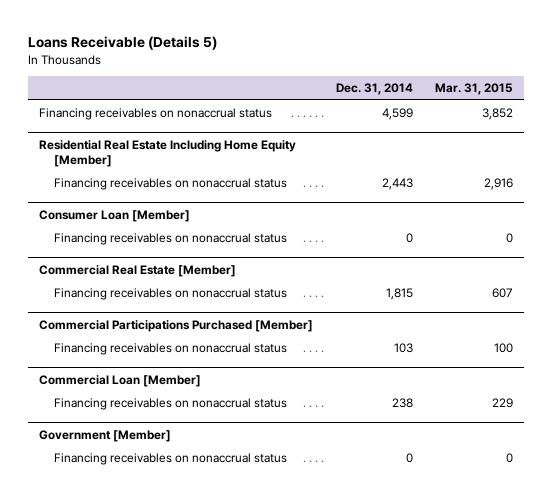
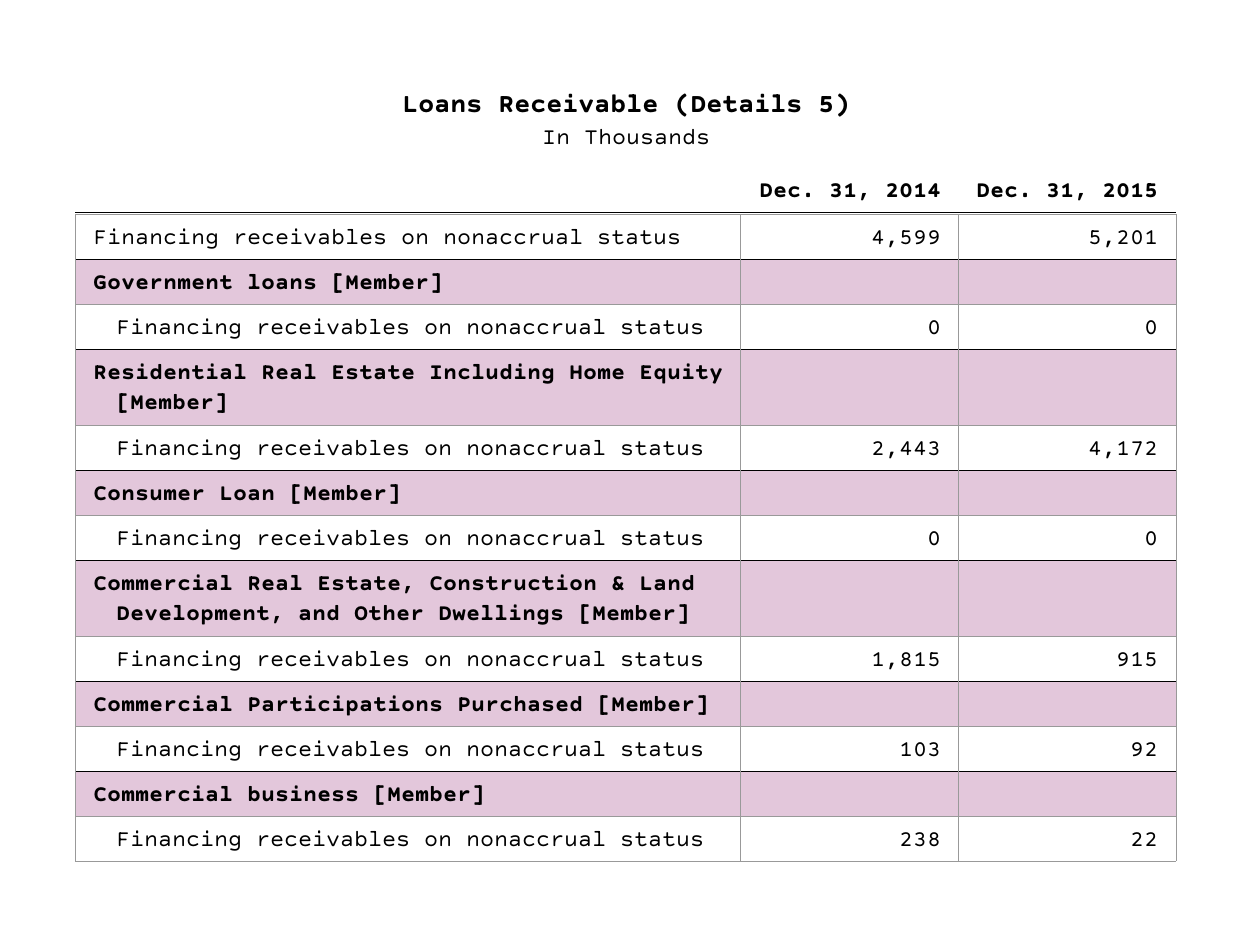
- | Dec. 31, 2014 | Mar. 31, 2015
+ | Dec. 31, 2014 | Dec. 31, 2015
+ Government loans [Member]
+ Financing receivables on nonaccrual status | 0 | 0
- Commercial Real Estate [Member]
+ Commercial Real Estate, Construction & Land Development, and Other Dwellings [Member]
- Commercial Loan [Member]
+ Commercial business [Member]
- Government [Member]
- Financing receivables on nonaccrual status | 0 | 0

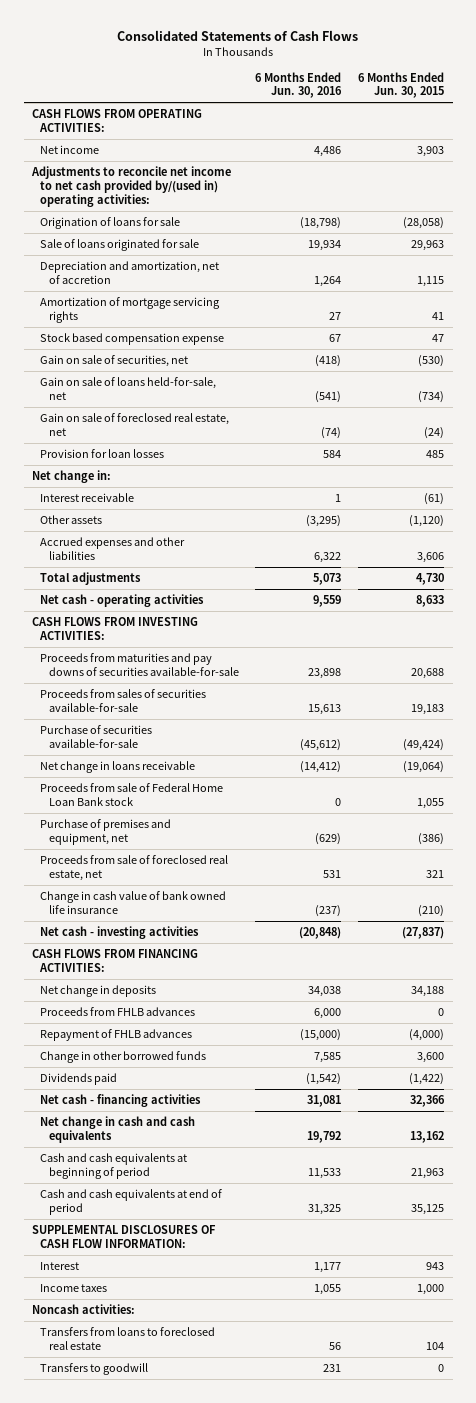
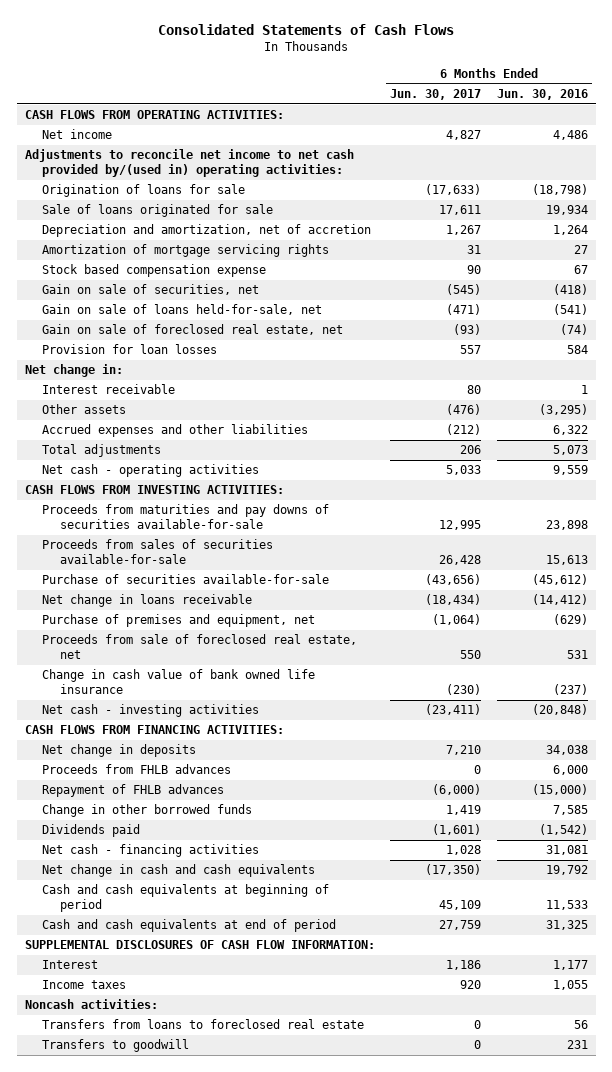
- | 6 Months Ended Jun. 30, 2016 | 6 Months Ended Jun. 30, 2015
+ | 6 Months Ended Jun. 30, 2017 | 6 Months Ended Jun. 30, 2016
- Proceeds from sale of Federal Home Loan Bank stock | 0 | 1,055

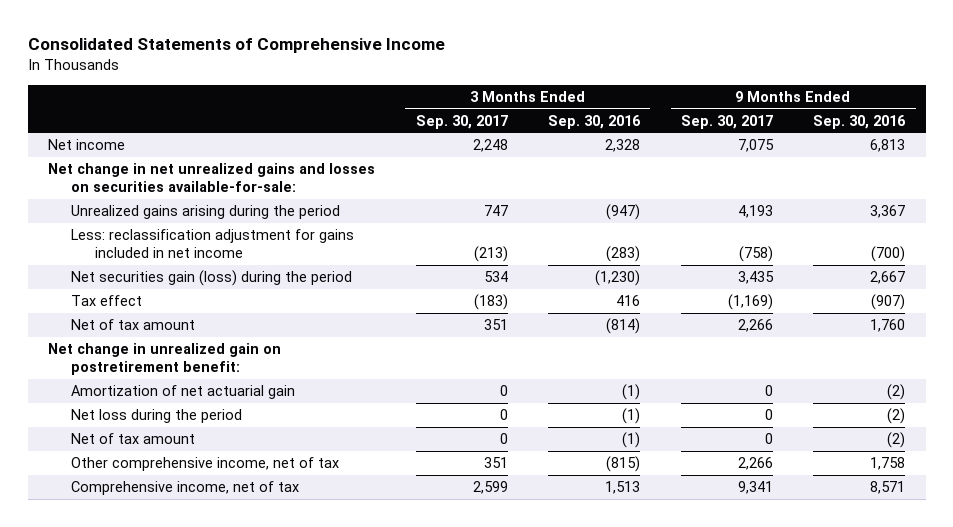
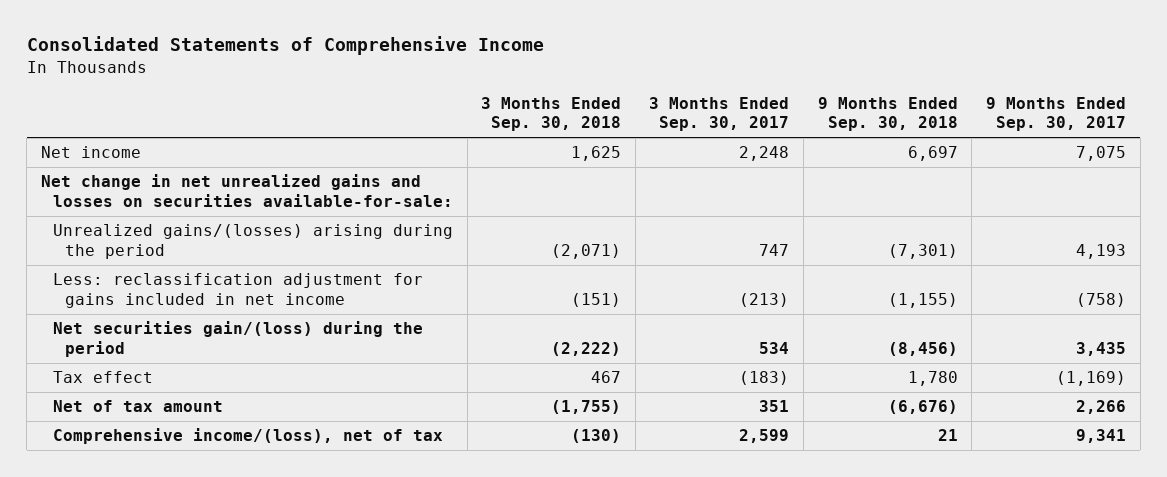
- | 3 Months Ended Sep. 30, 2017 | 3 Months Ended Sep. 30, 2016 | 9 Months Ended Sep. 30, 2017 | 9 Months Ended Sep. 30, 2016
+ | 3 Months Ended Sep. 30, 2018 | 3 Months Ended Sep. 30, 2017 | 9 Months Ended Sep. 30, 2018 | 9 Months Ended Sep. 30, 2017
- Unrealized gains arising during the period | 747 | (947) | 4,193 | 3,367
+ Unrealized gains/(losses) arising during the period | (2,071) | 747 | (7,301) | 4,193
- Net securities gain (loss) during the period | 534 | (1,230) | 3,435 | 2,667
+ Net securities gain/(loss) during the period | (2,222) | 534 | (8,456) | 3,435
- Net change in unrealized gain on postretirement benefit:
- Amortization of net actuarial gain | 0 | (1) | 0 | (2)
- Net loss during the period | 0 | (1) | 0 | (2)
- Net of tax amount | 0 | (1) | 0 | (2)
- Other comprehensive income, net of tax | 351 | (815) | 2,266 | 1,758
- Comprehensive income, net of tax | 2,599 | 1,513 | 9,341 | 8,571
+ Comprehensive income/(loss), net of tax | (130) | 2,599 | 21 | 9,341

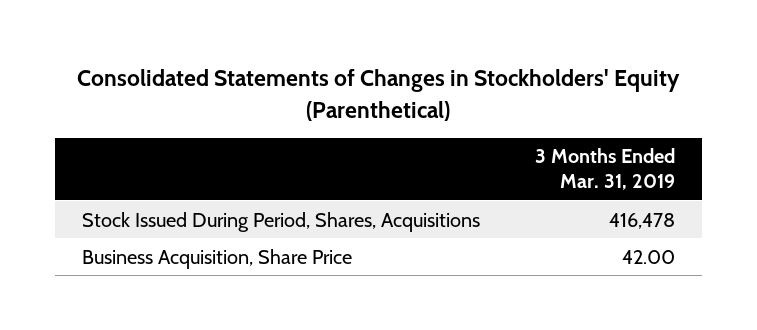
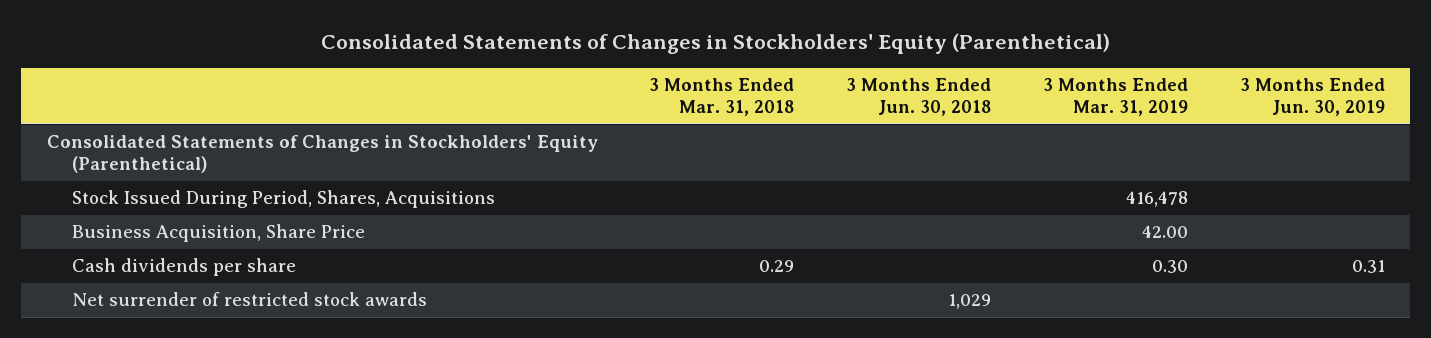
- | 3 Months Ended Mar. 31, 2019
+ | 3 Months Ended Mar. 31, 2018 | 3 Months Ended Jun. 30, 2018 | 3 Months Ended Mar. 31, 2019 | 3 Months Ended Jun. 30, 2019
+ Consolidated Statements of Changes in Stockholders' Equity (Parenthetical)
+ Cash dividends per share | 0.29 | | 0.30 | 0.31
+ Net surrender of restricted stock awards | | 1,029 | |

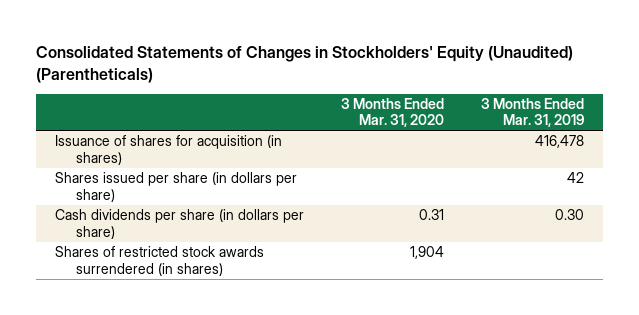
- Consolidated Statements of Changes in Stockholders' Equity (Parenthetical)
+ Consolidated Statements of Changes in Stockholders' Equity (Unaudited) (Parentheticals)
- | 3 Months Ended Mar. 31, 2018 | 3 Months Ended Jun. 30, 2018 | 3 Months Ended Mar. 31, 2019 | 3 Months Ended Jun. 30, 2019
+ | 3 Months Ended Mar. 31, 2020 | 3 Months Ended Mar. 31, 2019
- Consolidated Statements of Changes in Stockholders' Equity (Parenthetical)
- Stock Issued During Period, Shares, Acquisitions | | | 416,478 |
- Business Acquisition, Share Price | | | 42.00 |
- Cash dividends per share | 0.29 | | 0.30 | 0.31
- Net surrender of restricted stock awards | | 1,029 | |
+ Issuance of shares for acquisition (in shares) | | 416,478
+ Shares issued per share (in dollars per share) | | 42
+ Cash dividends per share (in dollars per share) | 0.31 | 0.30
+ Shares of restricted stock awards surrendered (in shares) | 1,904 |

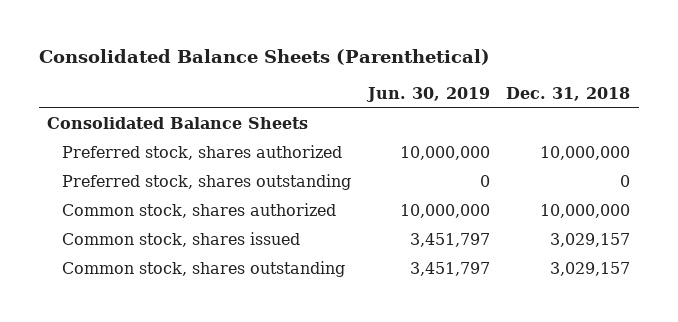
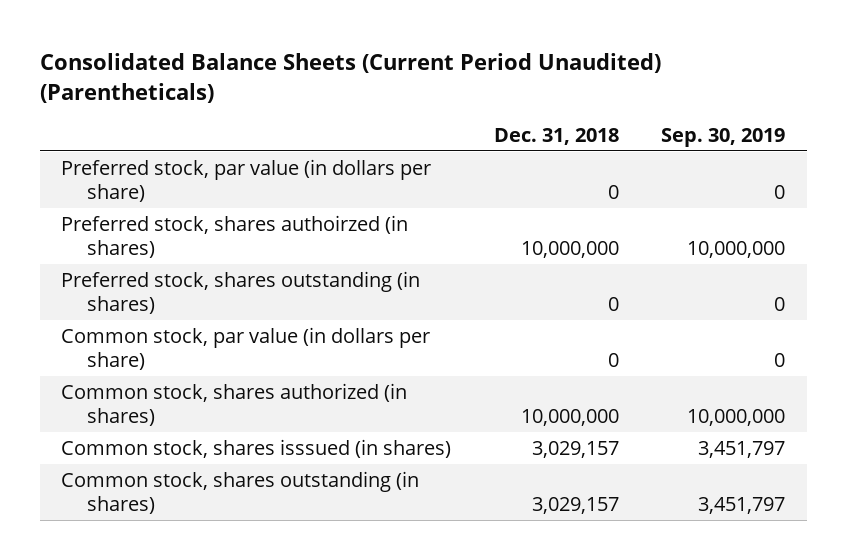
- Consolidated Balance Sheets (Parenthetical)
+ Consolidated Balance Sheets (Current Period Unaudited) (Parentheticals)
- | Jun. 30, 2019 | Dec. 31, 2018
+ | Dec. 31, 2018 | Sep. 30, 2019
- Consolidated Balance Sheets
- Preferred stock, shares authorized | 10,000,000 | 10,000,000
- Preferred stock, shares outstanding | 0 | 0
- Common stock, shares authorized | 10,000,000 | 10,000,000
- Common stock, shares issued | 3,451,797 | 3,029,157
- Common stock, shares outstanding | 3,451,797 | 3,029,157
+ Preferred stock, par value (in dollars per share) | 0 | 0
+ Preferred stock, shares authoirzed (in shares) | 10,000,000 | 10,000,000
+ Preferred stock, shares outstanding (in shares) | 0 | 0
+ Common stock, par value (in dollars per share) | 0 | 0
+ Common stock, shares authorized (in shares) | 10,000,000 | 10,000,000
+ Common stock, shares isssued (in shares) | 3,029,157 | 3,451,797
+ Common stock, shares outstanding (in shares) | 3,029,157 | 3,451,797

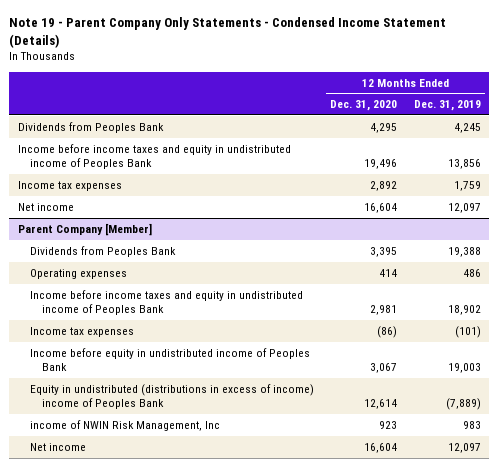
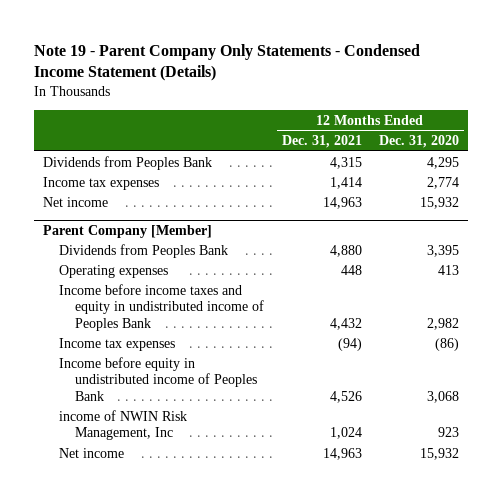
- | 12 Months Ended Dec. 31, 2020 | 12 Months Ended Dec. 31, 2019
+ | 12 Months Ended Dec. 31, 2021 | 12 Months Ended Dec. 31, 2020
- Income before income taxes and equity in undistributed income of Peoples Bank | 19,496 | 13,856
- Income tax expenses | 2,892 | 1,759
- Net income | 16,604 | 12,097
+ Income tax expenses | 1,414 | 2,774
+ Net income | 14,963 | 15,932
@ Parent Company [Member]
- Operating expenses | 414 | 486
- Income before income taxes and equity in undistributed income of Peoples Bank | 2,981 | 18,902
+ Operating expenses | 448 | 413
+ Income before income taxes and equity in undistributed income of Peoples Bank | 4,432 | 2,982
- Income before equity in undistributed income of Peoples Bank | 3,067 | 19,003
- Equity in undistributed (distributions in excess of income) income of Peoples Bank | 12,614 | (7,889)
+ Income before equity in undistributed income of Peoples Bank | 4,526 | 3,068
- Net income | 16,604 | 12,097
+ Net income | 14,963 | 15,932

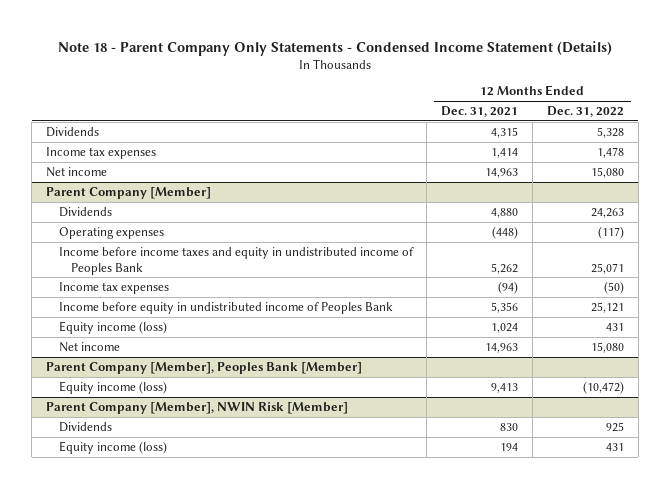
- Note 19 - Parent Company Only Statements - Condensed Income Statement (Details)
+ Note 18 - Parent Company Only Statements - Condensed Income Statement (Details)
- | 12 Months Ended Dec. 31, 2021 | 12 Months Ended Dec. 31, 2020
+ | 12 Months Ended Dec. 31, 2021 | 12 Months Ended Dec. 31, 2022
- Dividends from Peoples Bank | 4,315 | 4,295
+ Dividends | 4,315 | 5,328
@ Parent Company [Member]
- Dividends from Peoples Bank | 4,880 | 3,395
- Operating expenses | 448 | 413
- Income before income taxes and equity in undistributed income of Peoples Bank | 4,432 | 2,982
+ Dividends | 4,880 | 24,263
+ Operating expenses | (448) | (117)
+ Income before income taxes and equity in undistributed income of Peoples Bank | 5,262 | 25,071
- Income before equity in undistributed income of Peoples Bank | 4,526 | 3,068
- income of NWIN Risk Management, Inc | 1,024 | 923
+ Income before equity in undistributed income of Peoples Bank | 5,356 | 25,121
+ Equity income (loss) | 1,024 | 431
+ Parent Company [Member], Peoples Bank [Member]
+ Equity income (loss) | 9,413 | (10,472)
+ Parent Company [Member], NWIN Risk [Member]
+ Dividends | 830 | 925
+ Equity income (loss) | 194 | 431

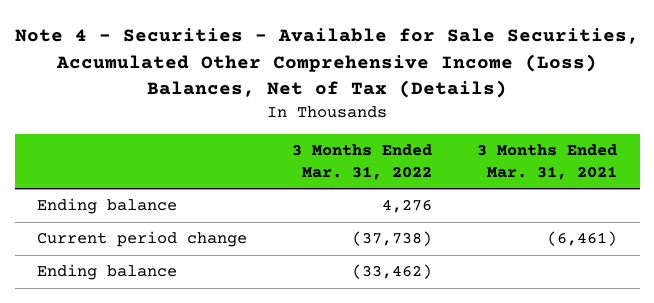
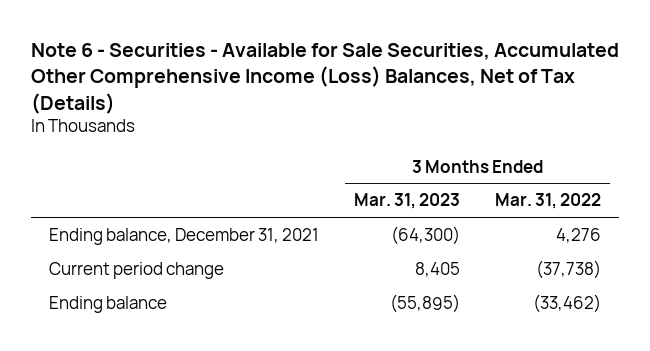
- Note 4 - Securities - Available for Sale Securities, Accumulated Other Comprehensive Income (Loss) Balances, Net of Tax (Details)
+ Note 6 - Securities - Available for Sale Securities, Accumulated Other Comprehensive Income (Loss) Balances, Net of Tax (Details)
- | 3 Months Ended Mar. 31, 2022 | 3 Months Ended Mar. 31, 2021
+ | 3 Months Ended Mar. 31, 2023 | 3 Months Ended Mar. 31, 2022
- Ending balance | 4,276 |
+ Ending balance, December 31, 2021 | (64,300) | 4,276

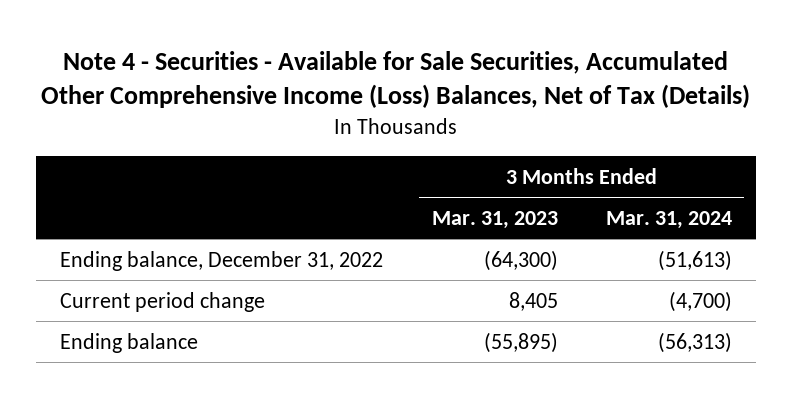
- Note 6 - Securities - Available for Sale Securities, Accumulated Other Comprehensive Income (Loss) Balances, Net of Tax (Details)
+ Note 4 - Securities - Available for Sale Securities, Accumulated Other Comprehensive Income (Loss) Balances, Net of Tax (Details)
- | 3 Months Ended Mar. 31, 2023 | 3 Months Ended Mar. 31, 2022
+ | 3 Months Ended Mar. 31, 2023 | 3 Months Ended Mar. 31, 2024
- Ending balance, December 31, 2021 | (64,300) | 4,276
+ Ending balance, December 31, 2022 | (64,300) | (51,613)

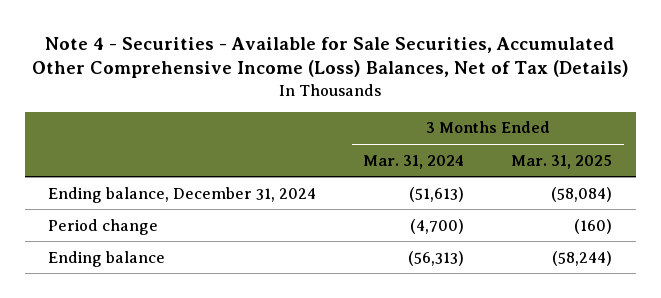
- | 3 Months Ended Mar. 31, 2023 | 3 Months Ended Mar. 31, 2024
+ | 3 Months Ended Mar. 31, 2024 | 3 Months Ended Mar. 31, 2025
- Ending balance, December 31, 2022 | (64,300) | (51,613)
- Current period change | 8,405 | (4,700)
+ Ending balance, December 31, 2024 | (51,613) | (58,084)
+ Period change | (4,700) | (160)

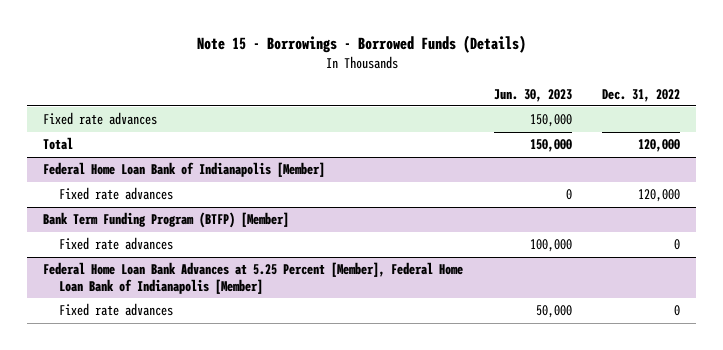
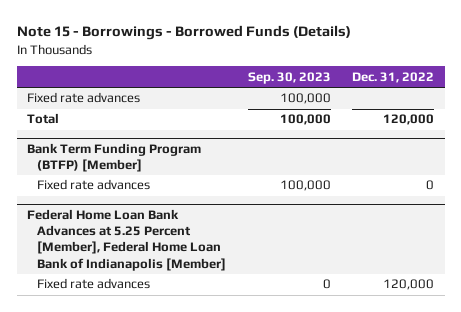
- | Jun. 30, 2023 | Dec. 31, 2022
+ | Sep. 30, 2023 | Dec. 31, 2022
- Federal Home Loan Bank of Indianapolis [Member]
- Fixed rate advances | 0 | 120,000
@ Federal Home Loan Bank Advances at 5.25 Percent [Member], Federal Home Loan Bank of Indianapolis [Member]
- Fixed rate advances | 50,000 | 0
+ Fixed rate advances | 0 | 120,000

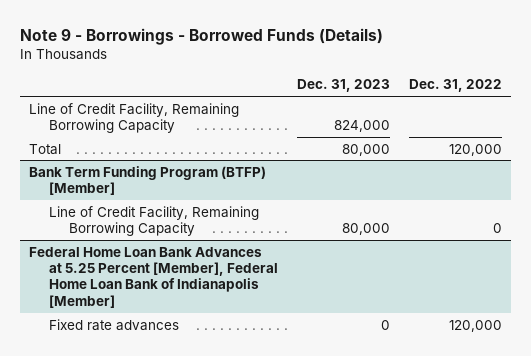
- Note 15 - Borrowings - Borrowed Funds (Details)
+ Note 9 - Borrowings - Borrowed Funds (Details)
- | Sep. 30, 2023 | Dec. 31, 2022
+ | Dec. 31, 2023 | Dec. 31, 2022
- Fixed rate advances | 100,000 |
+ Line of Credit Facility, Remaining Borrowing Capacity | 824,000 |
@ Bank Term Funding Program (BTFP) [Member]
- Fixed rate advances | 100,000 | 0
+ Line of Credit Facility, Remaining Borrowing Capacity | 80,000 | 0

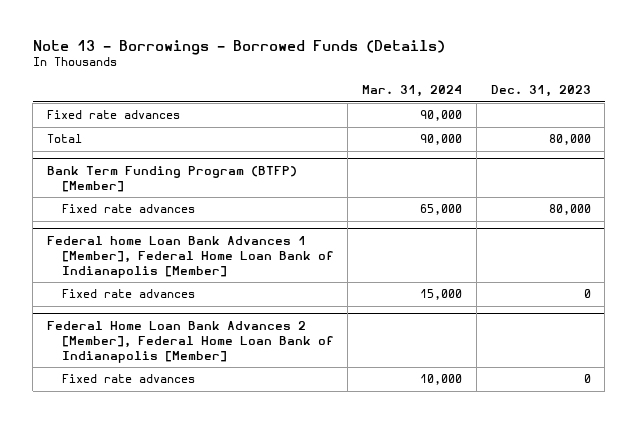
- Note 9 - Borrowings - Borrowed Funds (Details)
+ Note 13 - Borrowings - Borrowed Funds (Details)
- | Dec. 31, 2023 | Dec. 31, 2022
+ | Mar. 31, 2024 | Dec. 31, 2023
- Line of Credit Facility, Remaining Borrowing Capacity | 824,000 |
+ Fixed rate advances | 90,000 |
@ Bank Term Funding Program (BTFP) [Member]
- Line of Credit Facility, Remaining Borrowing Capacity | 80,000 | 0
- Federal Home Loan Bank Advances at 5.25 Percent [Member], Federal Home Loan Bank of Indianapolis [Member]
@ Bank Term Funding Program (BTFP) [Member]
+ Fixed rate advances | 65,000 | 80,000
+ Federal home Loan Bank Advances 1 [Member], Federal Home Loan Bank of Indianapolis [Member]
+ Federal Home Loan Bank Advances 2 [Member], Federal Home Loan Bank of Indianapolis [Member]
+ Fixed rate advances | 10,000 | 0

